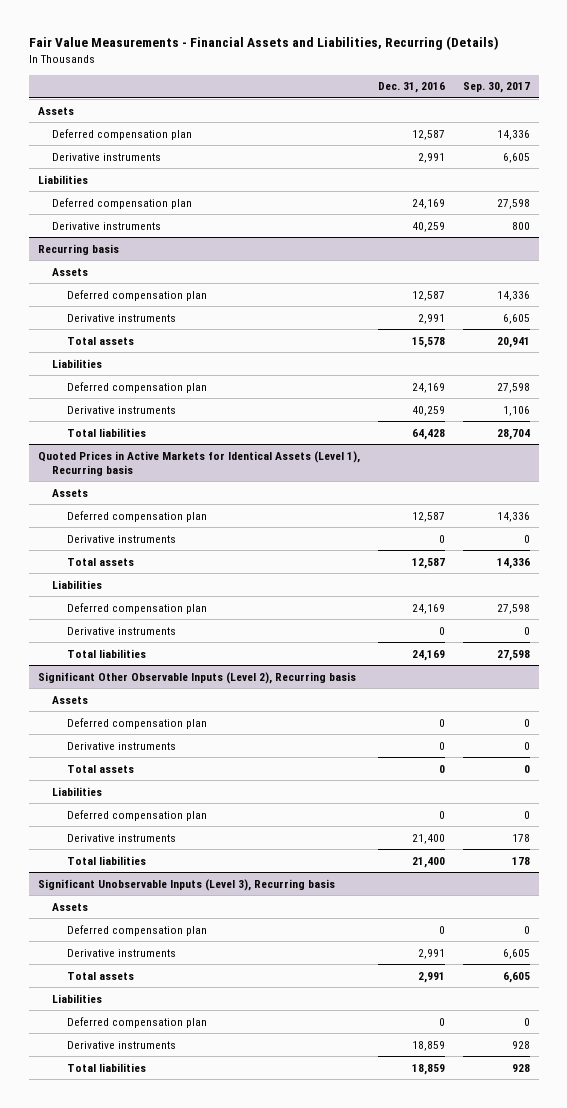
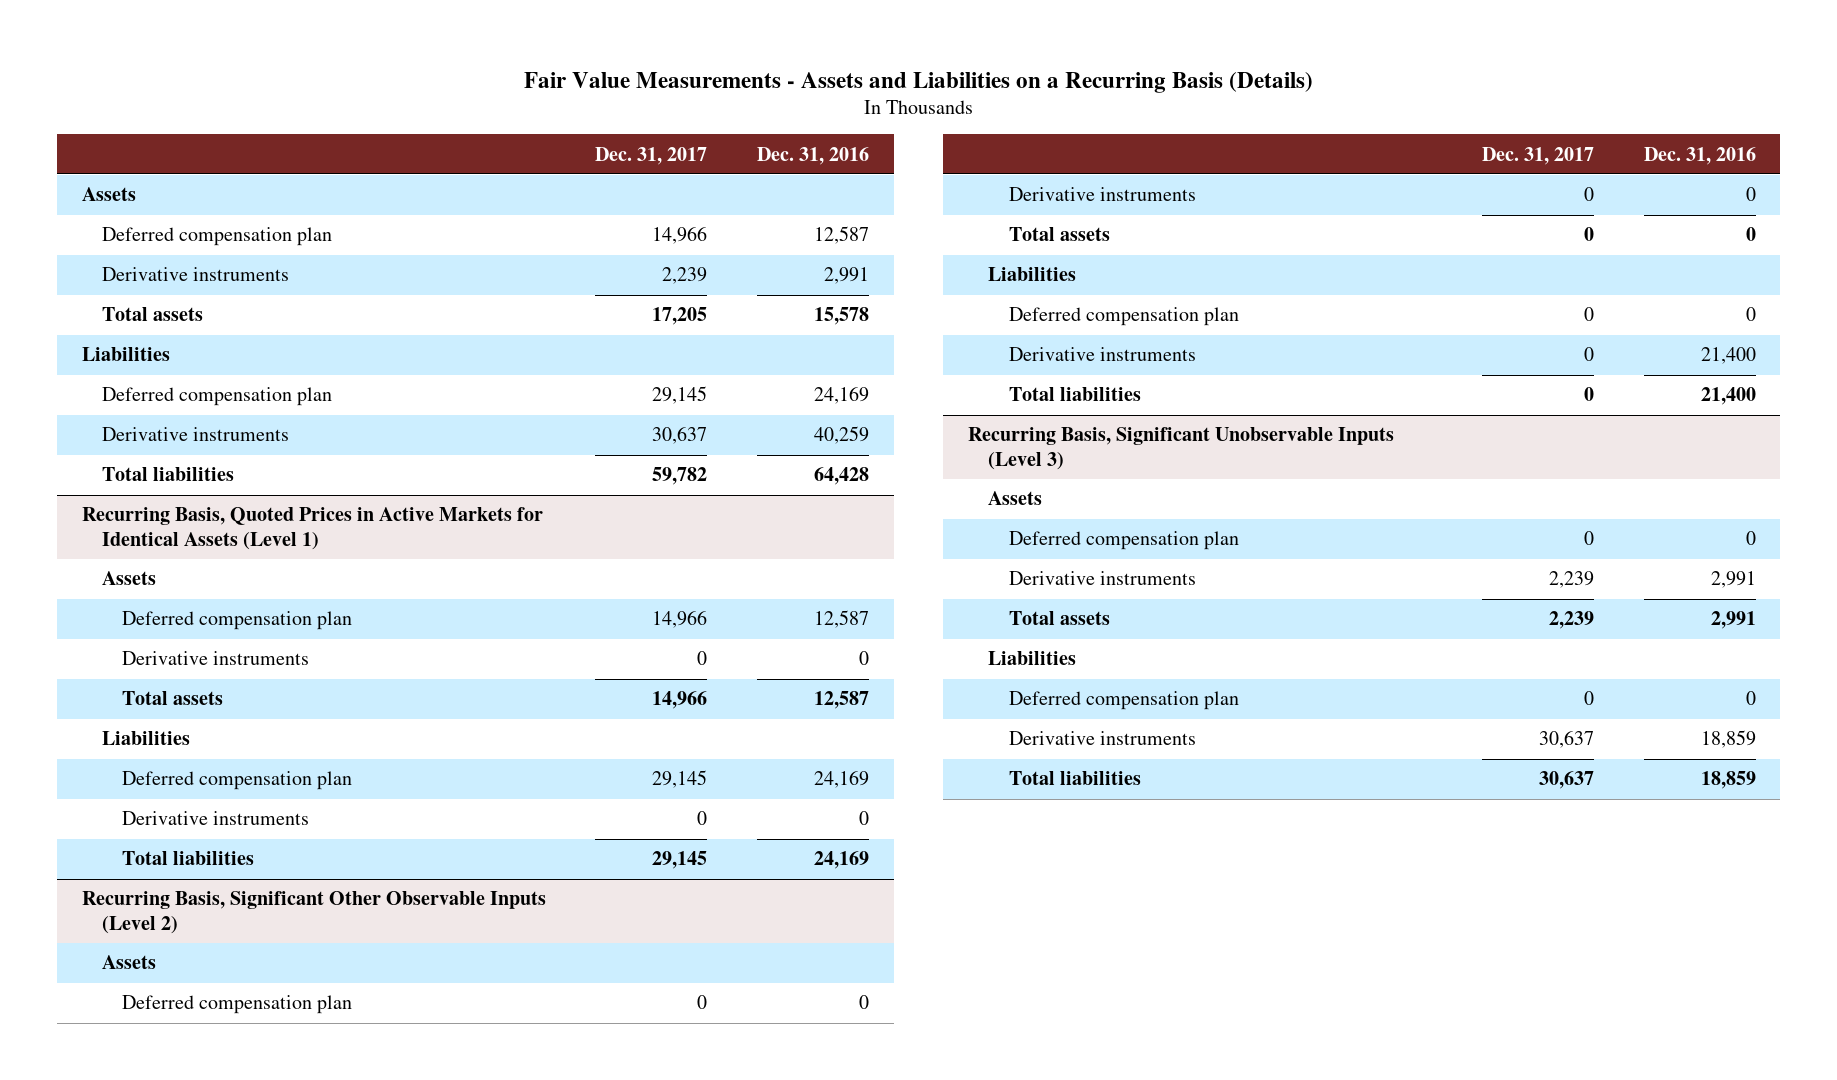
- Fair Value Measurements - Financial Assets and Liabilities, Recurring (Details)
+ Fair Value Measurements - Assets and Liabilities on a Recurring Basis (Details)
- | Dec. 31, 2016 | Sep. 30, 2017
+ | Dec. 31, 2017 | Dec. 31, 2016
- Liabilities
- Deferred compensation plan | 24,169 | 27,598
- Derivative instruments | 40,259 | 800
- Recurring basis
- Assets
- Deferred compensation plan | 12,587 | 14,336
- Derivative instruments | 2,991 | 6,605
- Quoted Prices in Active Markets for Identical Assets (Level 1), Recurring basis
+ Recurring Basis, Quoted Prices in Active Markets for Identical Assets (Level 1)
- Significant Other Observable Inputs (Level 2), Recurring basis
+ Recurring Basis, Significant Other Observable Inputs (Level 2)
- Significant Unobservable Inputs (Level 3), Recurring basis
+ Recurring Basis, Significant Unobservable Inputs (Level 3)

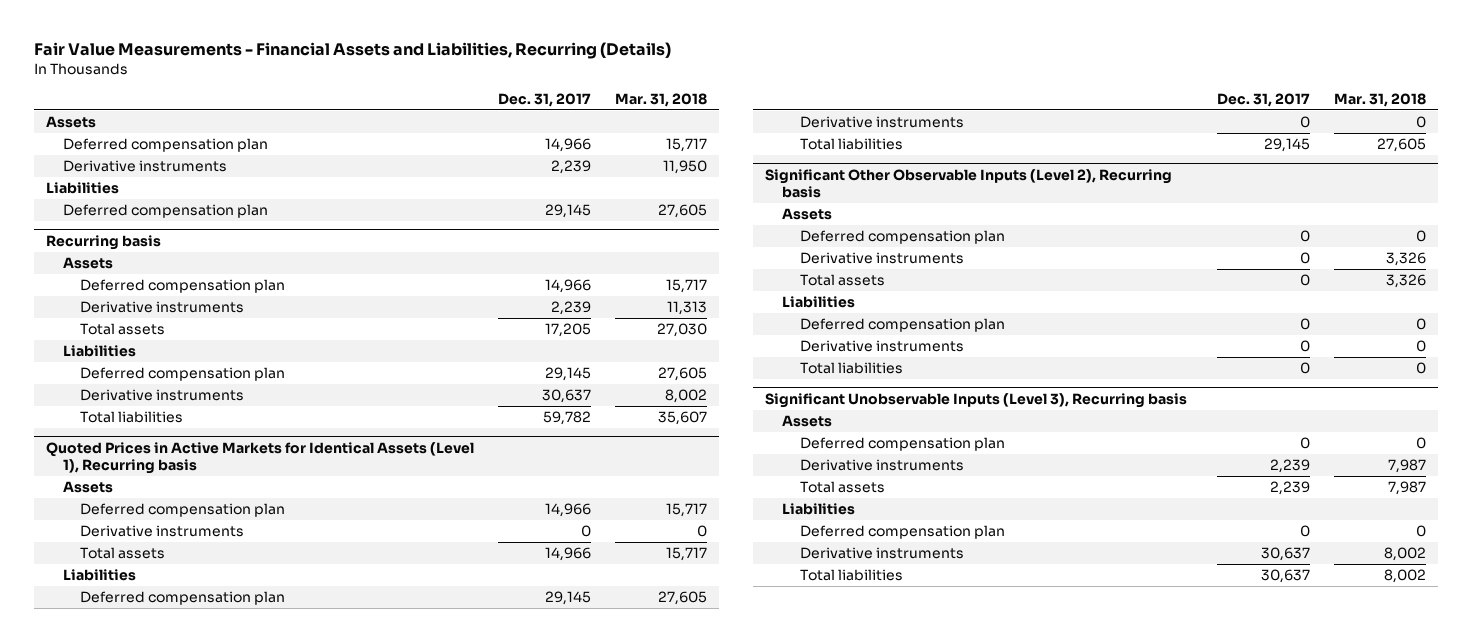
- Fair Value Measurements - Assets and Liabilities on a Recurring Basis (Details)
+ Fair Value Measurements - Financial Assets and Liabilities, Recurring (Details)
- | Dec. 31, 2017 | Dec. 31, 2016
+ | Dec. 31, 2017 | Mar. 31, 2018
+ Liabilities
+ Deferred compensation plan | 29,145 | 27,605
+ Recurring basis
+ Assets
+ Deferred compensation plan | 14,966 | 15,717
+ Derivative instruments | 2,239 | 11,313
- Recurring Basis, Quoted Prices in Active Markets for Identical Assets (Level 1)
+ Quoted Prices in Active Markets for Identical Assets (Level 1), Recurring basis
- Recurring Basis, Significant Other Observable Inputs (Level 2)
+ Significant Other Observable Inputs (Level 2), Recurring basis
- Recurring Basis, Significant Unobservable Inputs (Level 3)
+ Significant Unobservable Inputs (Level 3), Recurring basis

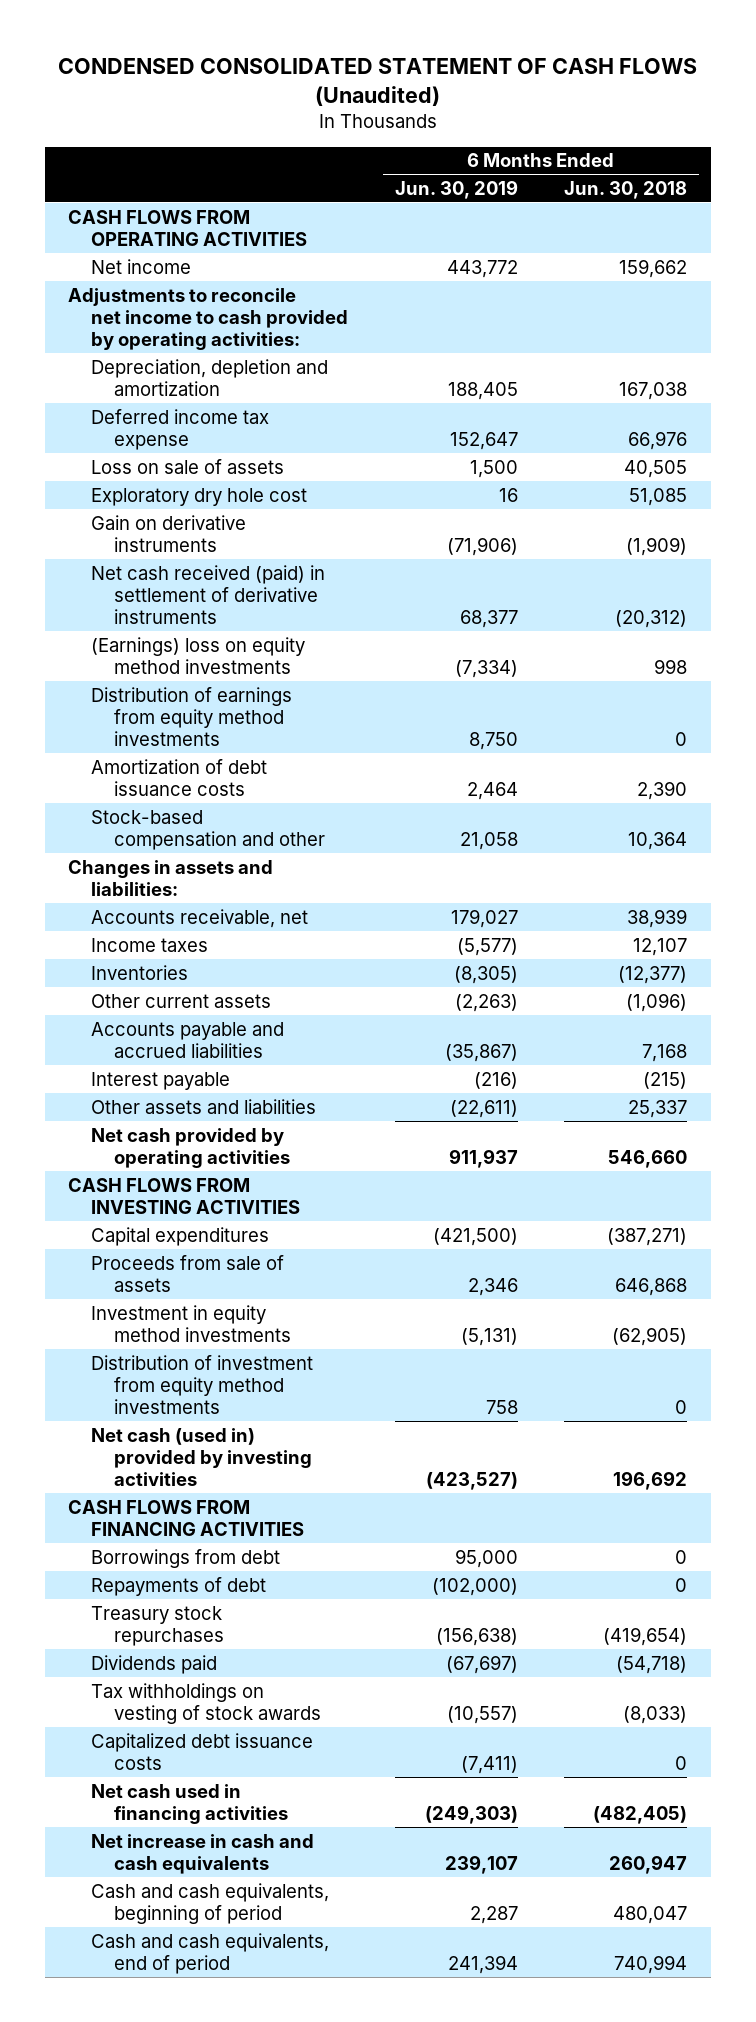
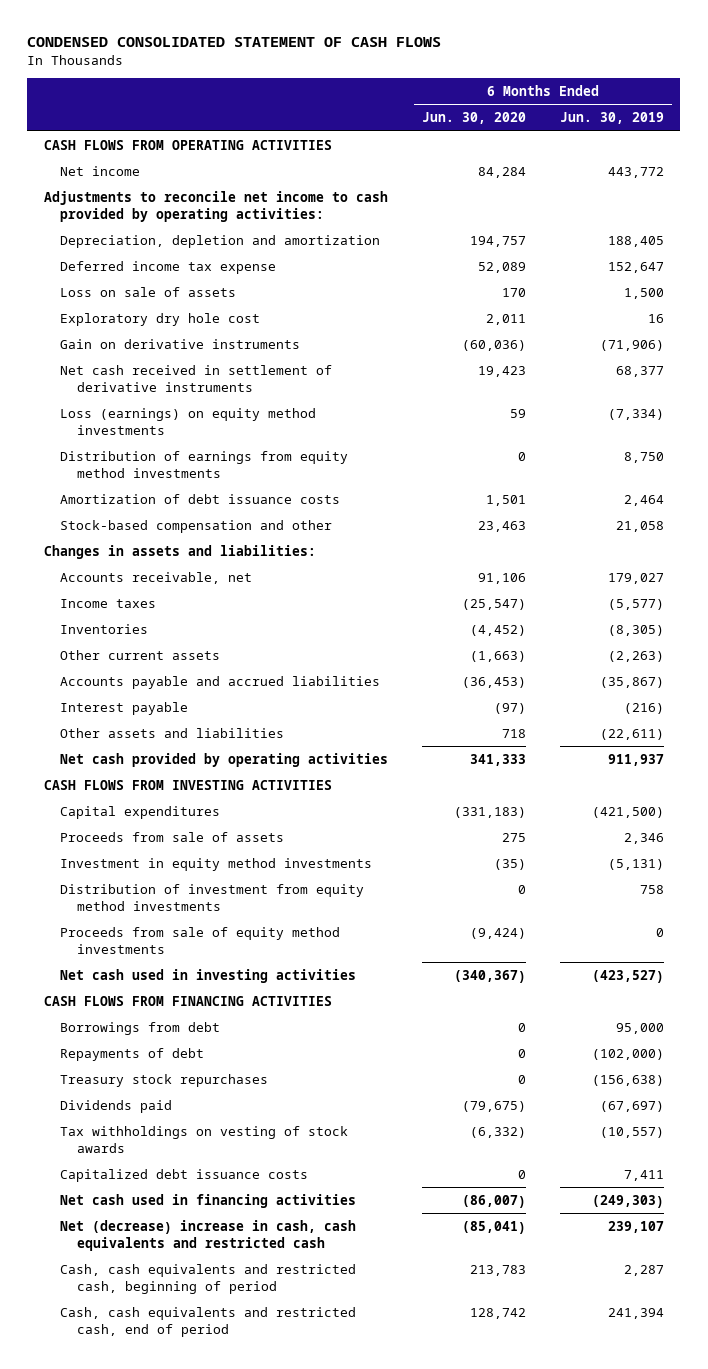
- CONDENSED CONSOLIDATED STATEMENT OF CASH FLOWS (Unaudited)
+ CONDENSED CONSOLIDATED STATEMENT OF CASH FLOWS
- | 6 Months Ended Jun. 30, 2019 | 6 Months Ended Jun. 30, 2018
+ | 6 Months Ended Jun. 30, 2020 | 6 Months Ended Jun. 30, 2019
- Net cash received (paid) in settlement of derivative instruments | 68,377 | (20,312)
- (Earnings) loss on equity method investments | (7,334) | 998
+ Net cash received in settlement of derivative instruments | 19,423 | 68,377
+ Loss (earnings) on equity method investments | 59 | (7,334)
- Net cash (used in) provided by investing activities | (423,527) | 196,692
+ Proceeds from sale of equity method investments | (9,424) | 0
+ Net cash used in investing activities | (340,367) | (423,527)
- Capitalized debt issuance costs | (7,411) | 0
+ Capitalized debt issuance costs | 0 | 7,411
- Net increase in cash and cash equivalents | 239,107 | 260,947
- Cash and cash equivalents, beginning of period | 2,287 | 480,047
- Cash and cash equivalents, end of period | 241,394 | 740,994
+ Net (decrease) increase in cash, cash equivalents and restricted cash | (85,041) | 239,107
+ Cash, cash equivalents and restricted cash, beginning of period | 213,783 | 2,287
+ Cash, cash equivalents and restricted cash, end of period | 128,742 | 241,394

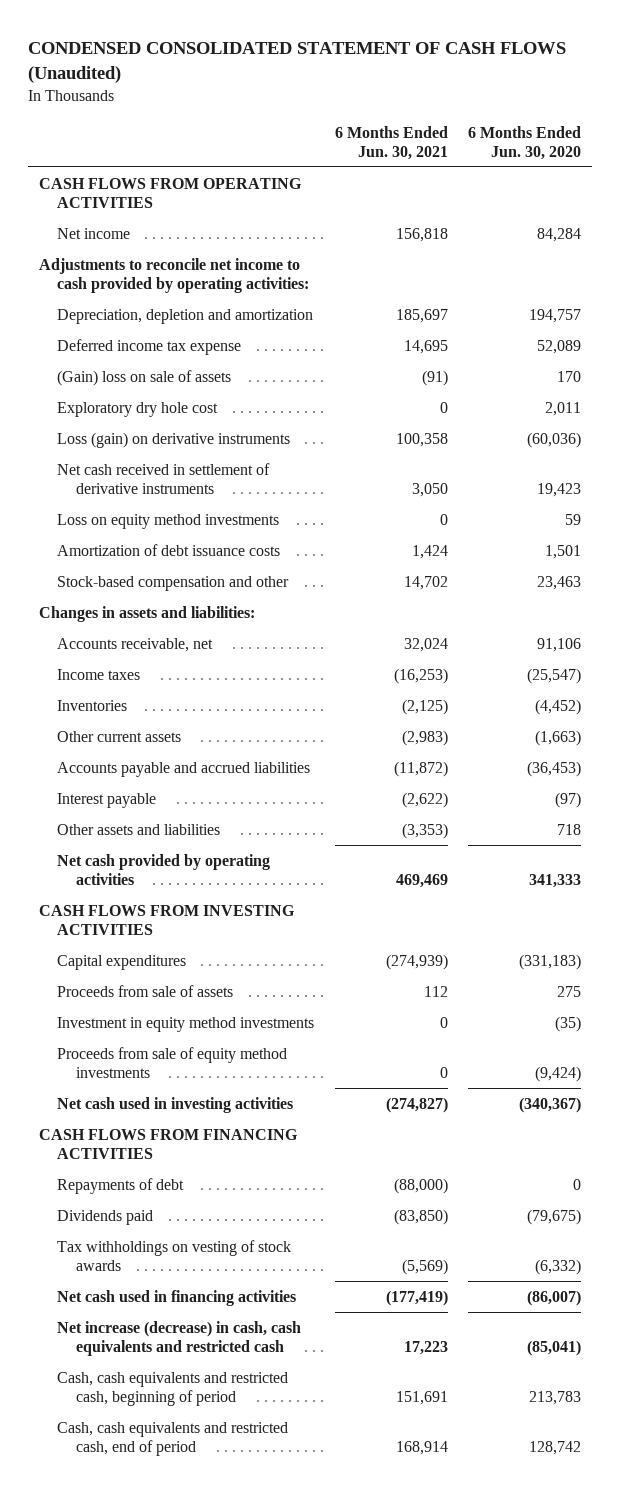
- CONDENSED CONSOLIDATED STATEMENT OF CASH FLOWS
+ CONDENSED CONSOLIDATED STATEMENT OF CASH FLOWS (Unaudited)
- | 6 Months Ended Jun. 30, 2020 | 6 Months Ended Jun. 30, 2019
+ | 6 Months Ended Jun. 30, 2021 | 6 Months Ended Jun. 30, 2020
- Loss on sale of assets | 170 | 1,500
+ (Gain) loss on sale of assets | (91) | 170
- Gain on derivative instruments | (60,036) | (71,906)
+ Loss (gain) on derivative instruments | 100,358 | (60,036)
- Loss (earnings) on equity method investments | 59 | (7,334)
- Distribution of earnings from equity method investments | 0 | 8,750
+ Loss on equity method investments | 0 | 59
- Distribution of investment from equity method investments | 0 | 758
- Borrowings from debt | 0 | 95,000
- Treasury stock repurchases | 0 | (156,638)
- Capitalized debt issuance costs | 0 | 7,411
- Net (decrease) increase in cash, cash equivalents and restricted cash | (85,041) | 239,107
+ Net increase (decrease) in cash, cash equivalents and restricted cash | 17,223 | (85,041)

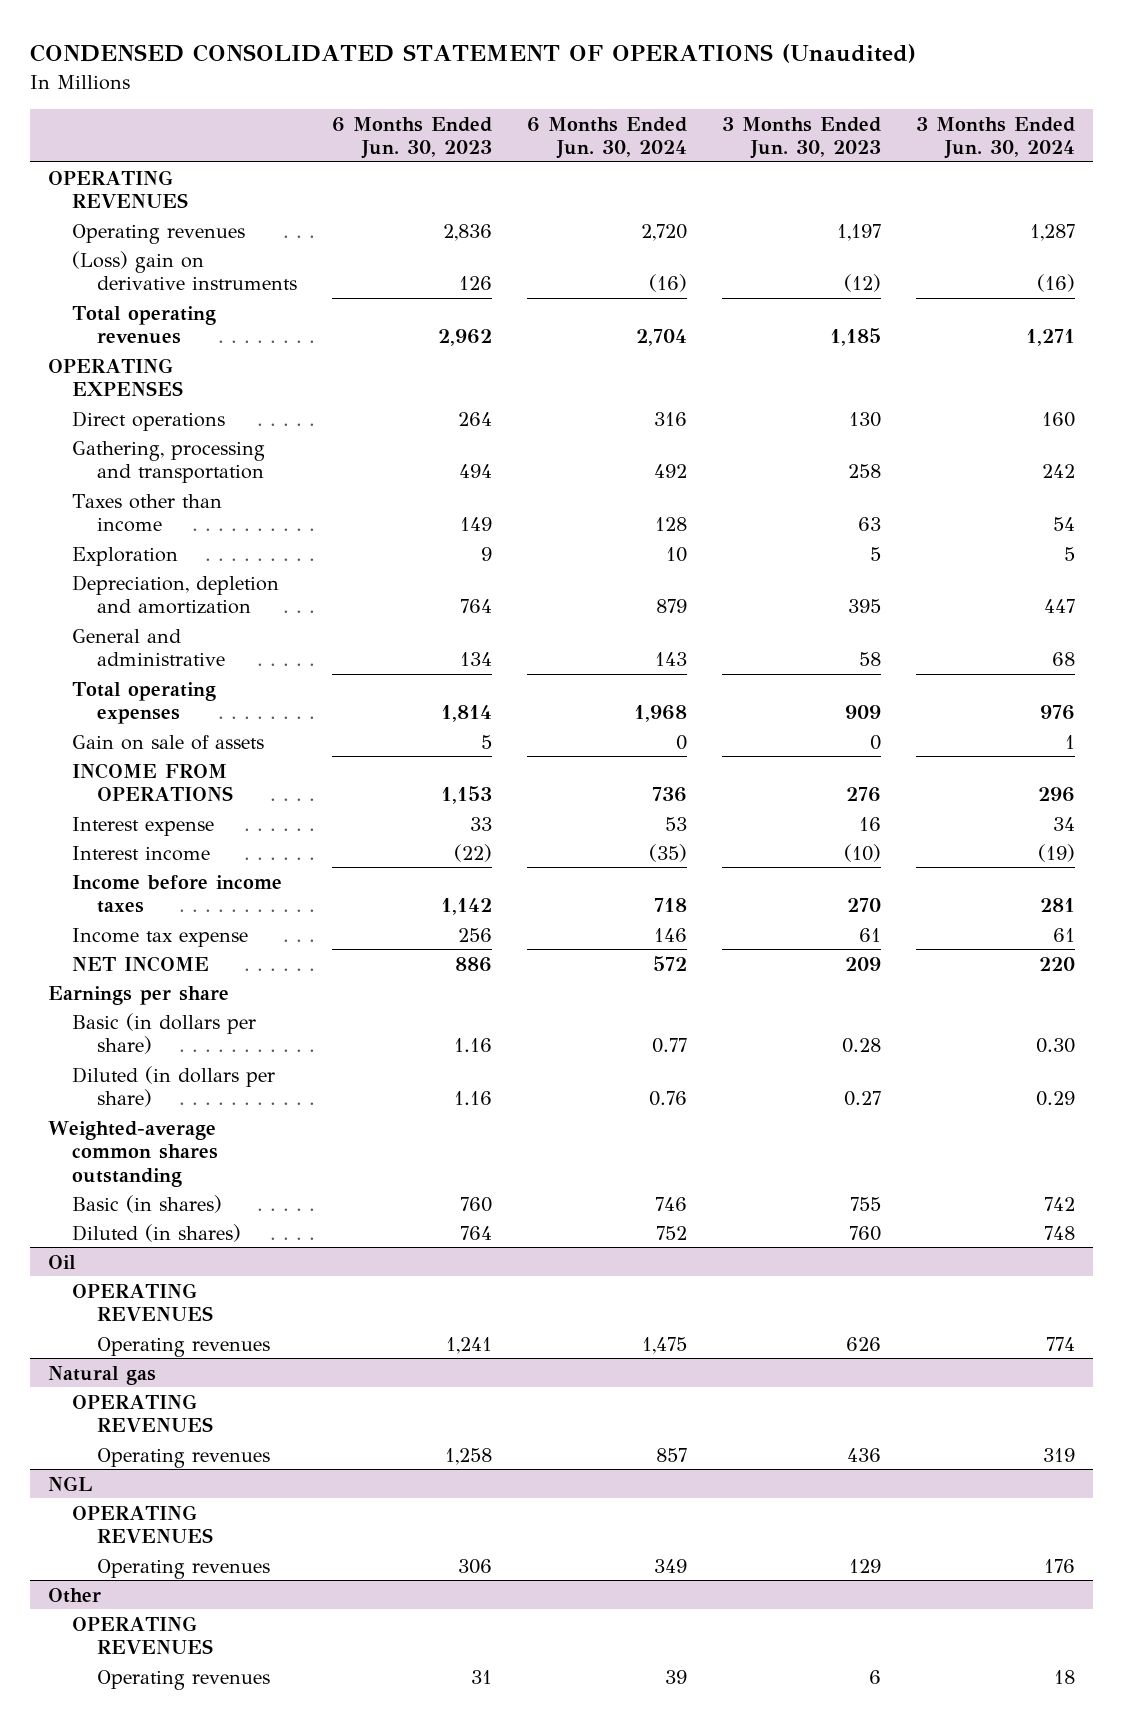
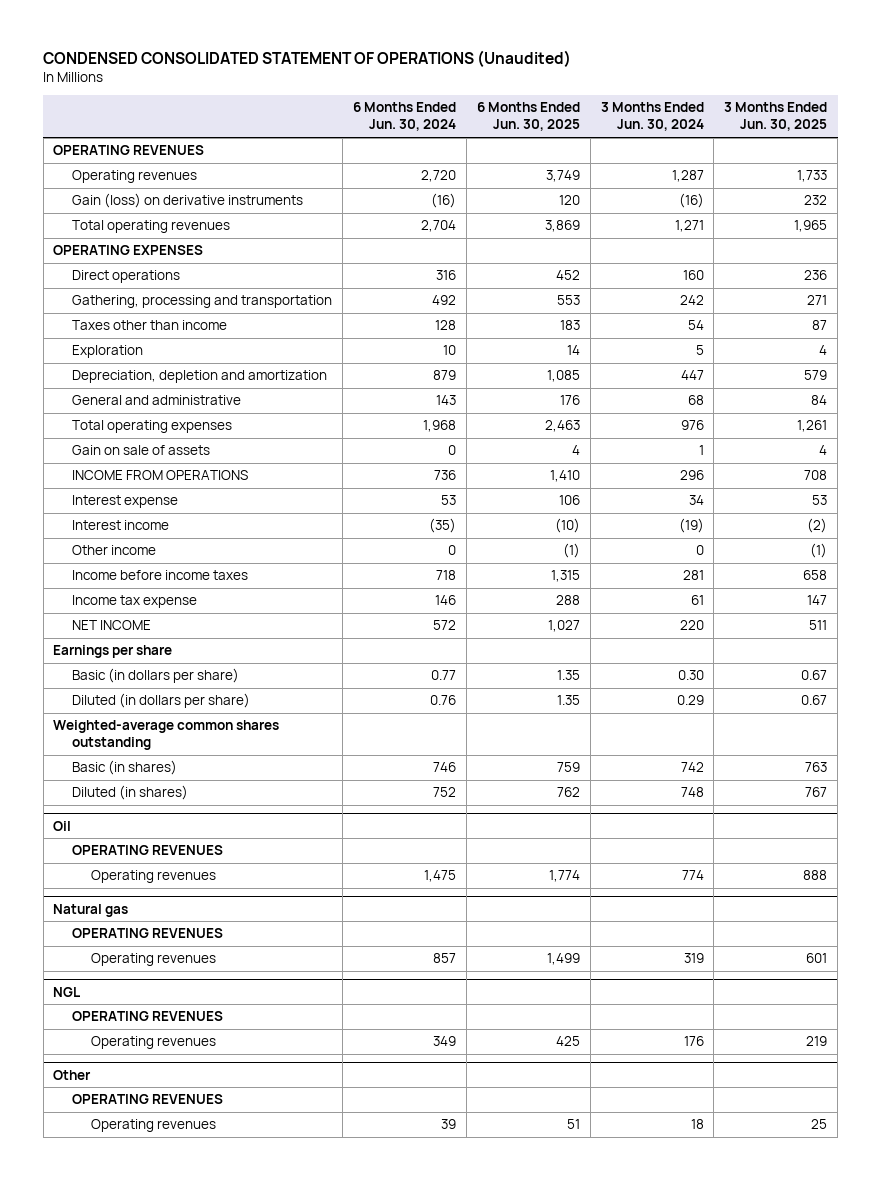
- | 6 Months Ended Jun. 30, 2023 | 6 Months Ended Jun. 30, 2024 | 3 Months Ended Jun. 30, 2023 | 3 Months Ended Jun. 30, 2024
+ | 6 Months Ended Jun. 30, 2024 | 6 Months Ended Jun. 30, 2025 | 3 Months Ended Jun. 30, 2024 | 3 Months Ended Jun. 30, 2025
- (Loss) gain on derivative instruments | 126 | (16) | (12) | (16)
+ Gain (loss) on derivative instruments | (16) | 120 | (16) | 232
+ Other income | 0 | (1) | 0 | (1)

